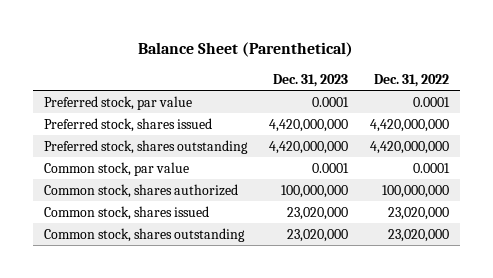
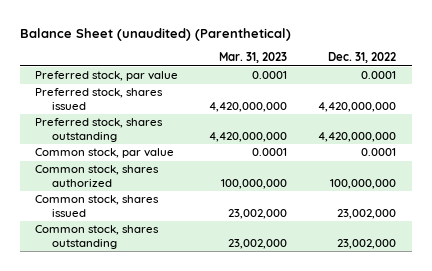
- Balance Sheet (Parenthetical)
+ Balance Sheet (unaudited) (Parenthetical)
- | Dec. 31, 2023 | Dec. 31, 2022
+ | Mar. 31, 2023 | Dec. 31, 2022
- Common stock, shares issued | 23,020,000 | 23,020,000
- Common stock, shares outstanding | 23,020,000 | 23,020,000
+ Common stock, shares issued | 23,002,000 | 23,002,000
+ Common stock, shares outstanding | 23,002,000 | 23,002,000

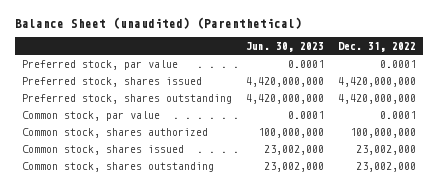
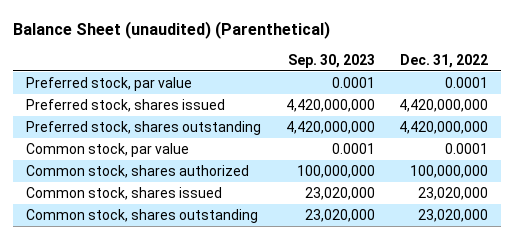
- | Jun. 30, 2023 | Dec. 31, 2022
+ | Sep. 30, 2023 | Dec. 31, 2022
- Common stock, shares issued | 23,002,000 | 23,002,000
- Common stock, shares outstanding | 23,002,000 | 23,002,000
+ Common stock, shares issued | 23,020,000 | 23,020,000
+ Common stock, shares outstanding | 23,020,000 | 23,020,000

